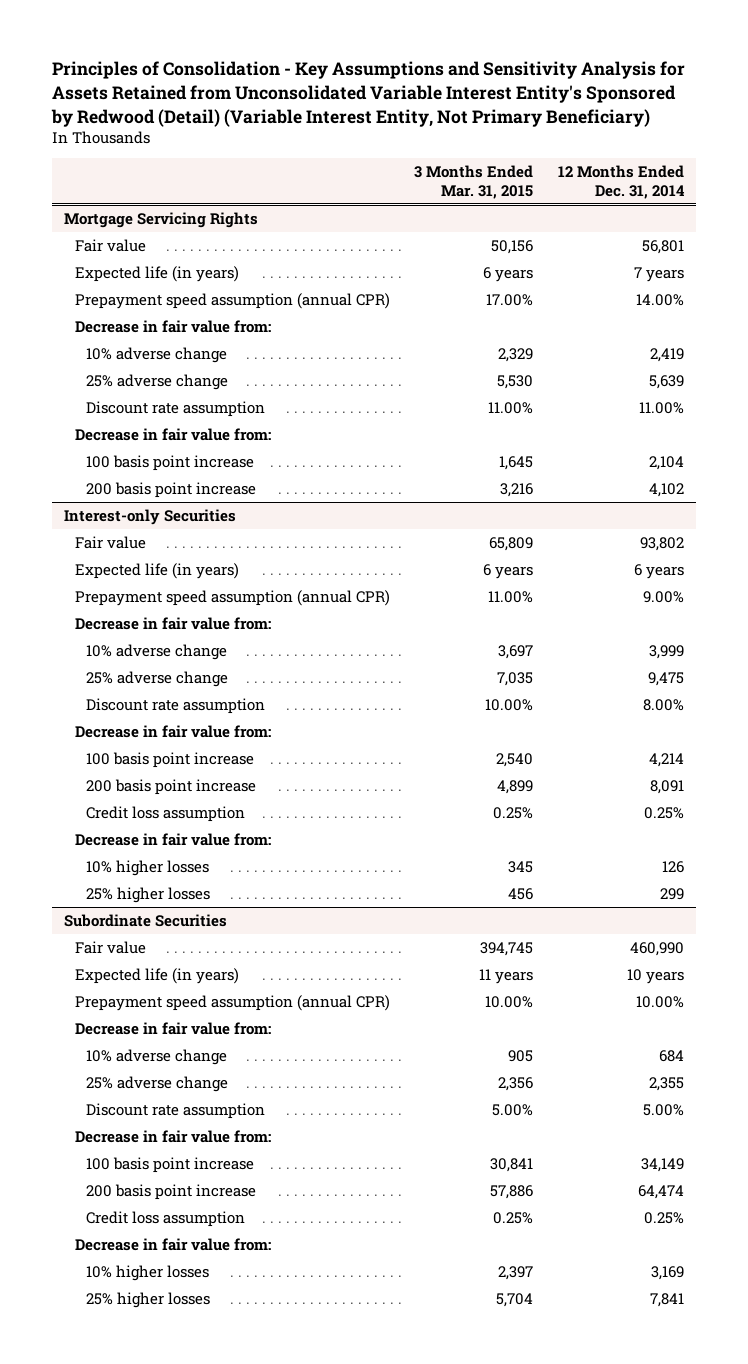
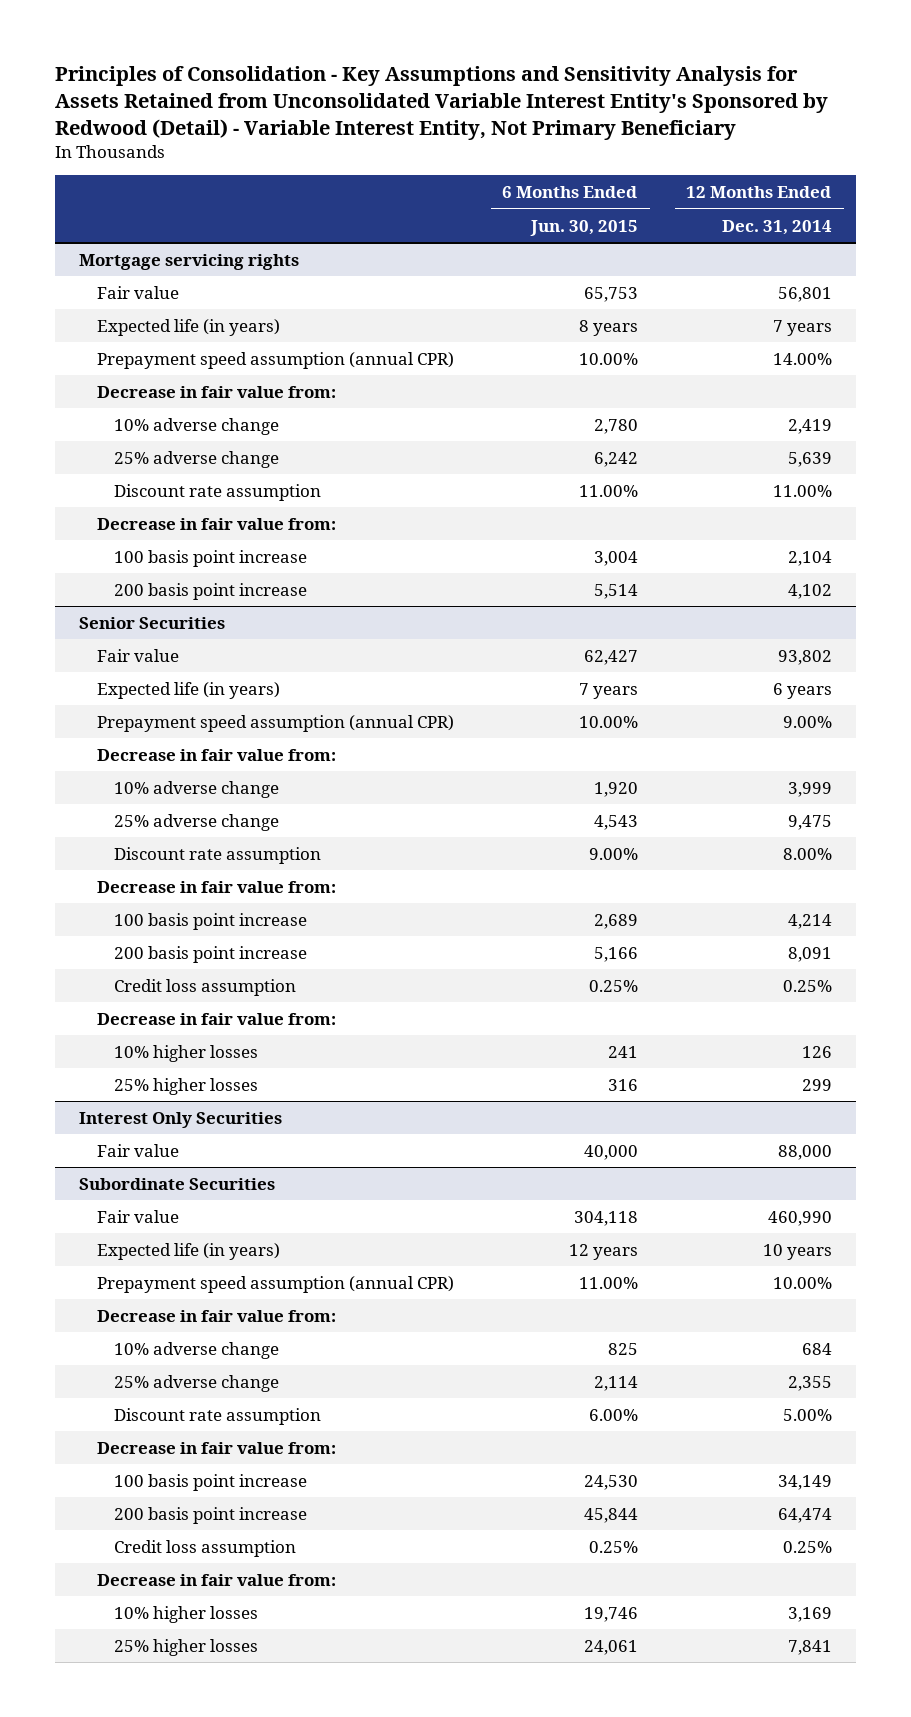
- Principles of Consolidation - Key Assumptions and Sensitivity Analysis for Assets Retained from Unconsolidated Variable Interest Entity's Sponsored by Redwood (Detail) (Variable Interest Entity, Not Primary Beneficiary)
+ Principles of Consolidation - Key Assumptions and Sensitivity Analysis for Assets Retained from Unconsolidated Variable Interest Entity's Sponsored by Redwood (Detail) - Variable Interest Entity, Not Primary Beneficiary
- | 3 Months Ended Mar. 31, 2015 | 12 Months Ended Dec. 31, 2014
+ | 6 Months Ended Jun. 30, 2015 | 12 Months Ended Dec. 31, 2014
- Mortgage Servicing Rights
+ Mortgage servicing rights
- Interest-only Securities
+ Senior Securities
+ Interest Only Securities
+ Fair value | 40,000 | 88,000

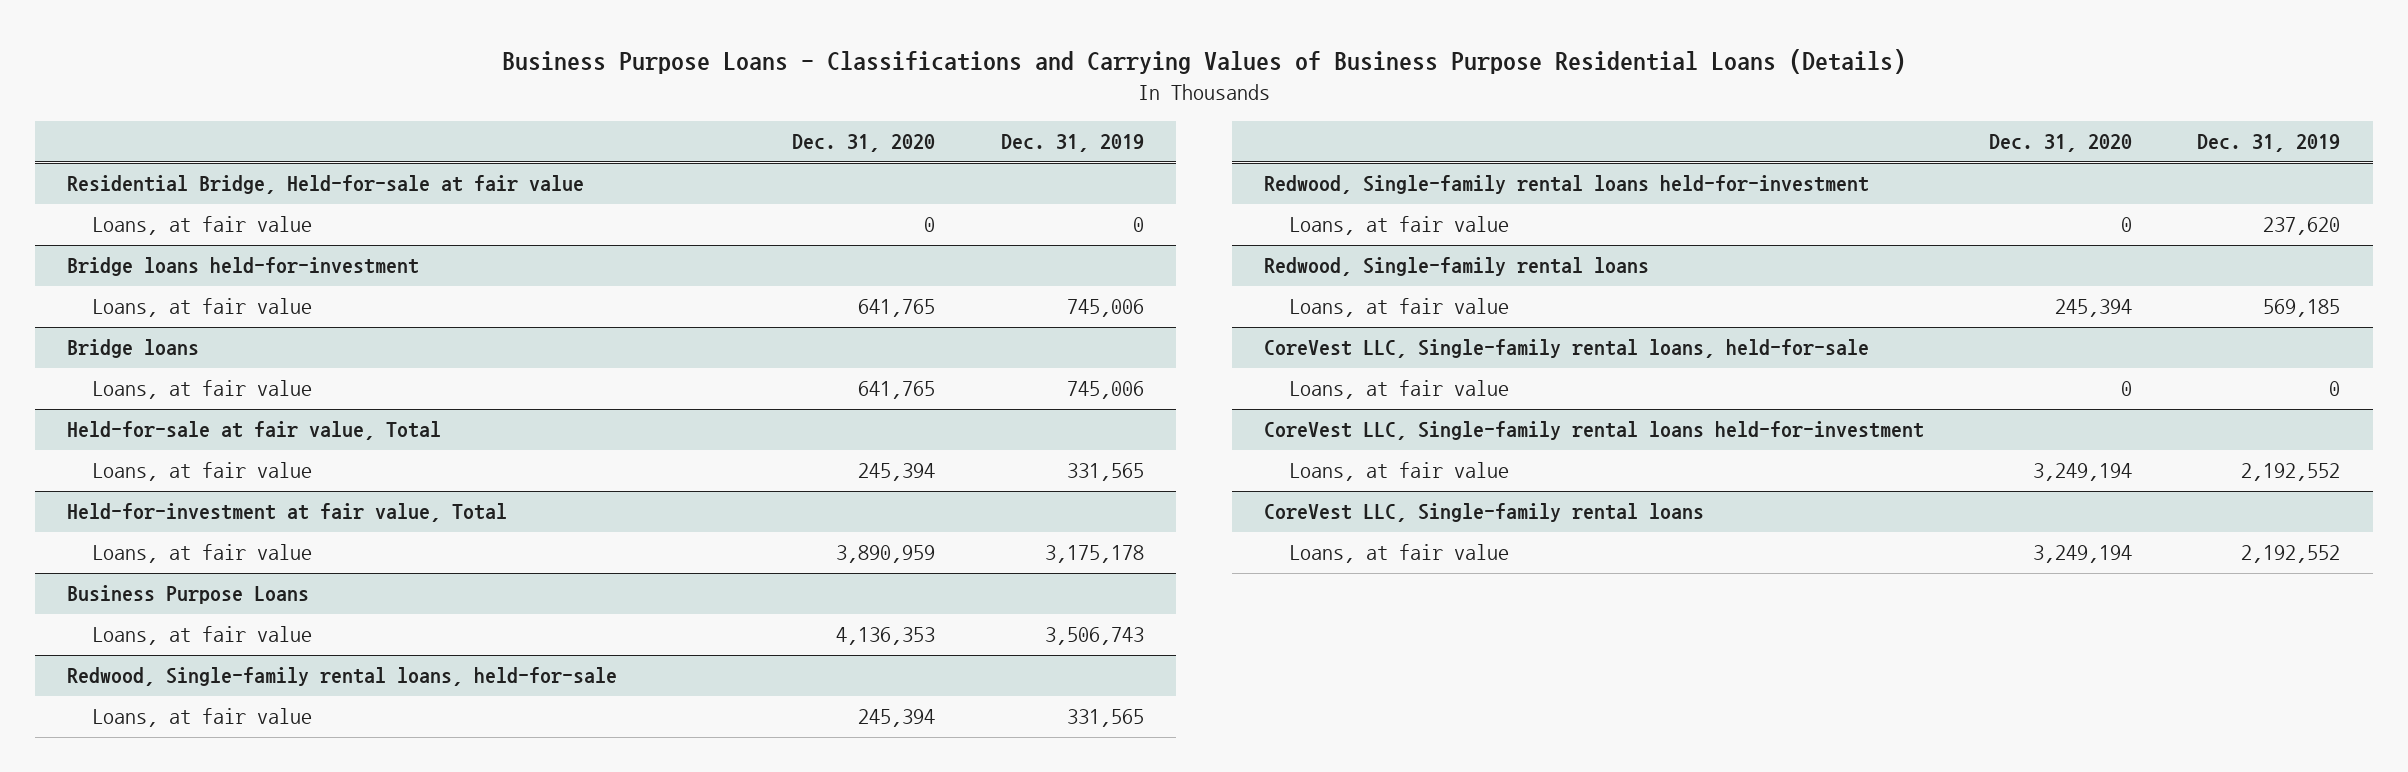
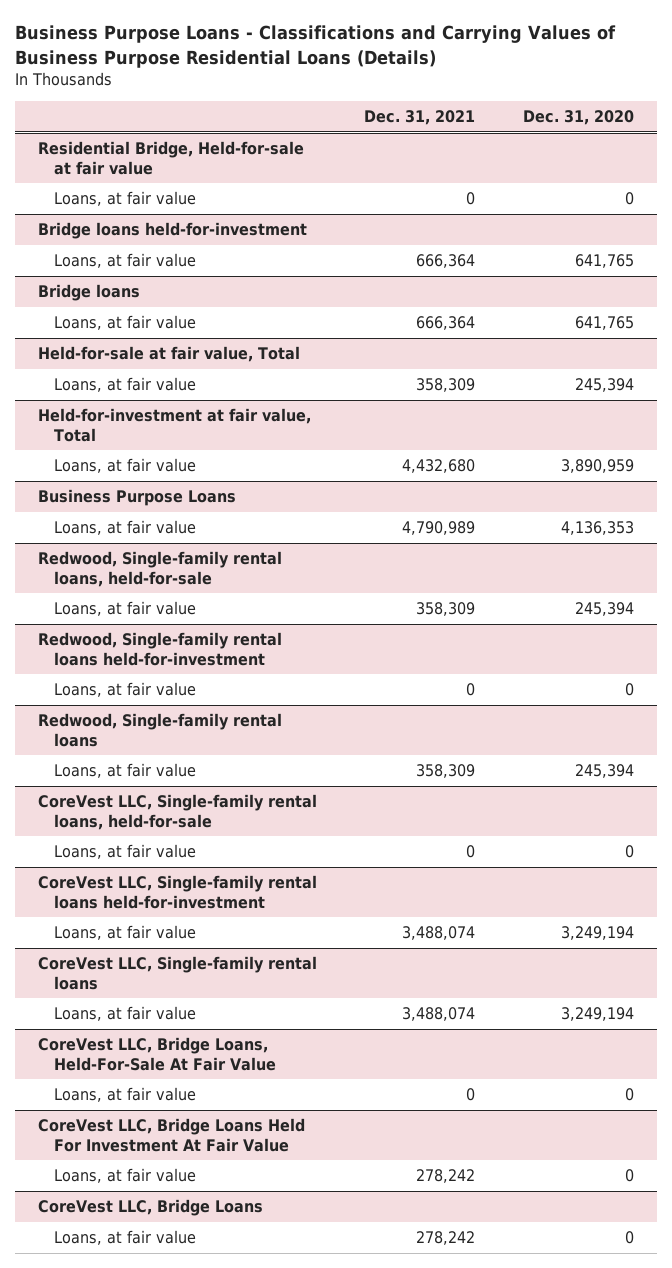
- | Dec. 31, 2020 | Dec. 31, 2019
+ | Dec. 31, 2021 | Dec. 31, 2020
+ CoreVest LLC, Bridge Loans, Held-For-Sale At Fair Value
+ Loans, at fair value | 0 | 0
+ CoreVest LLC, Bridge Loans Held For Investment At Fair Value
+ Loans, at fair value | 278,242 | 0
+ CoreVest LLC, Bridge Loans
+ Loans, at fair value | 278,242 | 0

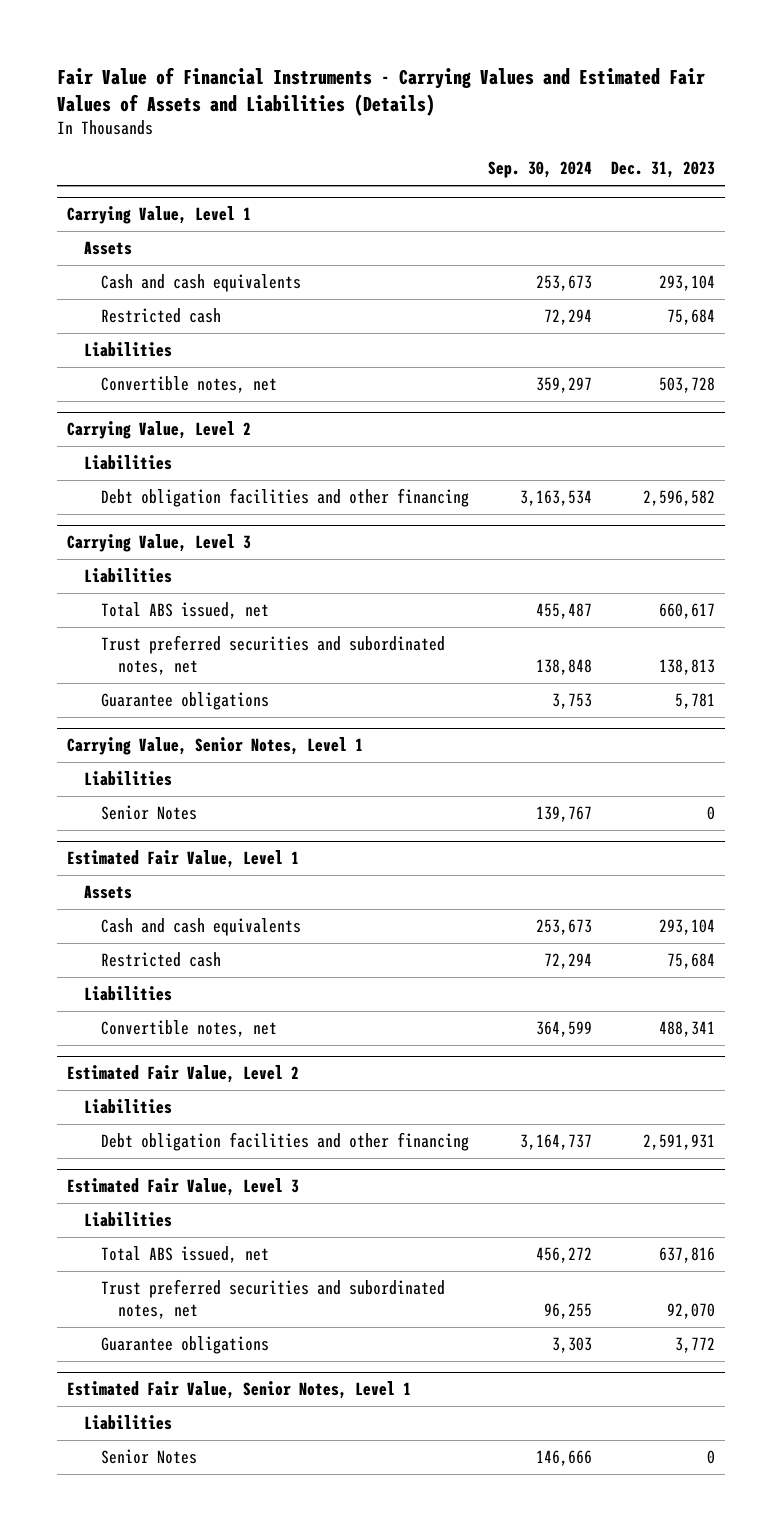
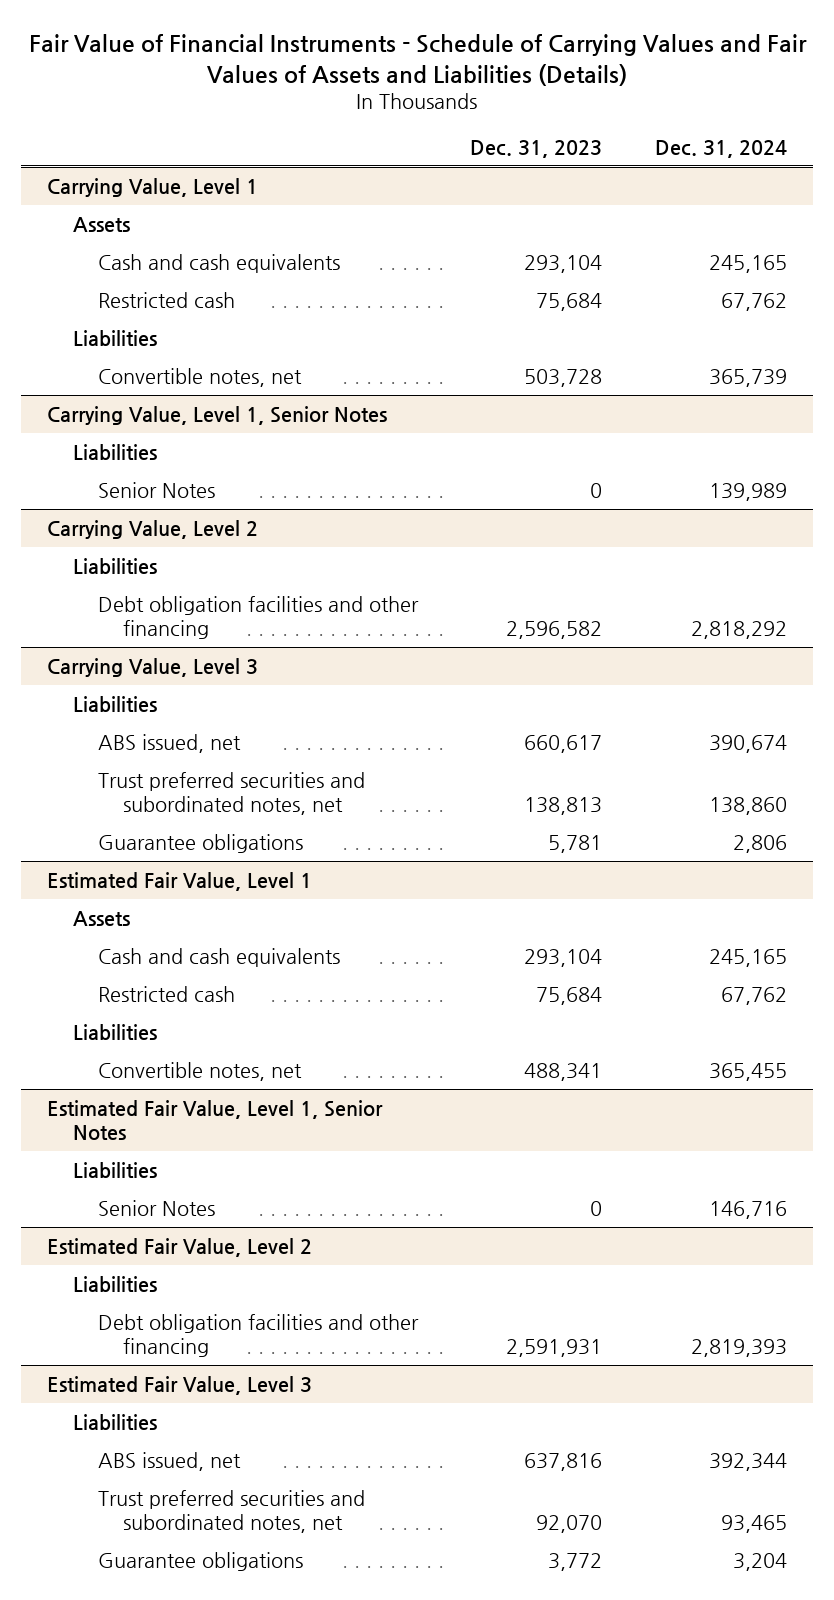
- Fair Value of Financial Instruments - Carrying Values and Estimated Fair Values of Assets and Liabilities (Details)
+ Fair Value of Financial Instruments - Schedule of Carrying Values and Fair Values of Assets and Liabilities (Details)
- | Sep. 30, 2024 | Dec. 31, 2023
+ | Dec. 31, 2023 | Dec. 31, 2024
+ Carrying Value, Level 1, Senior Notes
+ Liabilities
+ Senior Notes | 0 | 139,989
@ Carrying Value, Level 3
- Total ABS issued, net | 455,487 | 660,617
+ ABS issued, net | 660,617 | 390,674
- Carrying Value, Senior Notes, Level 1
- Liabilities
- Senior Notes | 139,767 | 0
+ Estimated Fair Value, Level 1, Senior Notes
+ Liabilities
+ Senior Notes | 0 | 146,716
@ Estimated Fair Value, Level 3
- Total ABS issued, net | 456,272 | 637,816
+ ABS issued, net | 637,816 | 392,344
- Estimated Fair Value, Senior Notes, Level 1
- Liabilities
- Senior Notes | 146,666 | 0

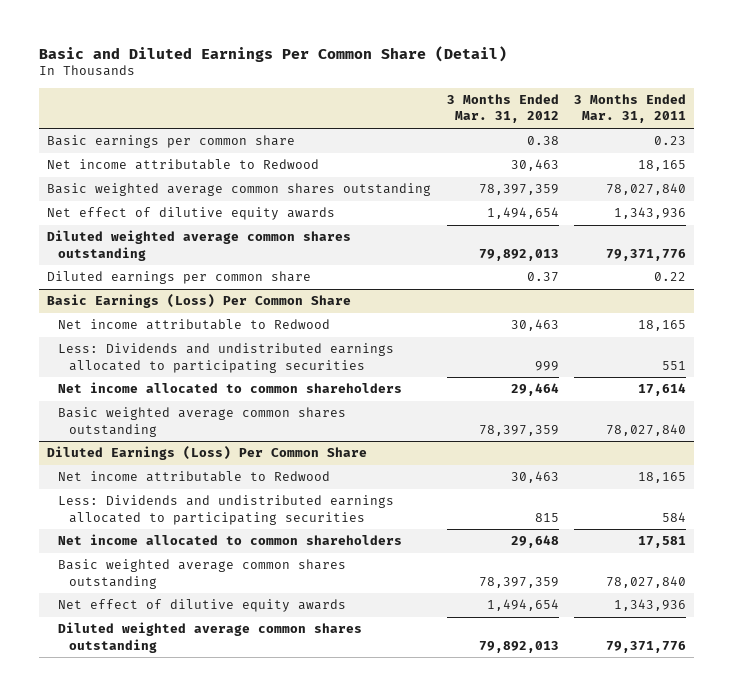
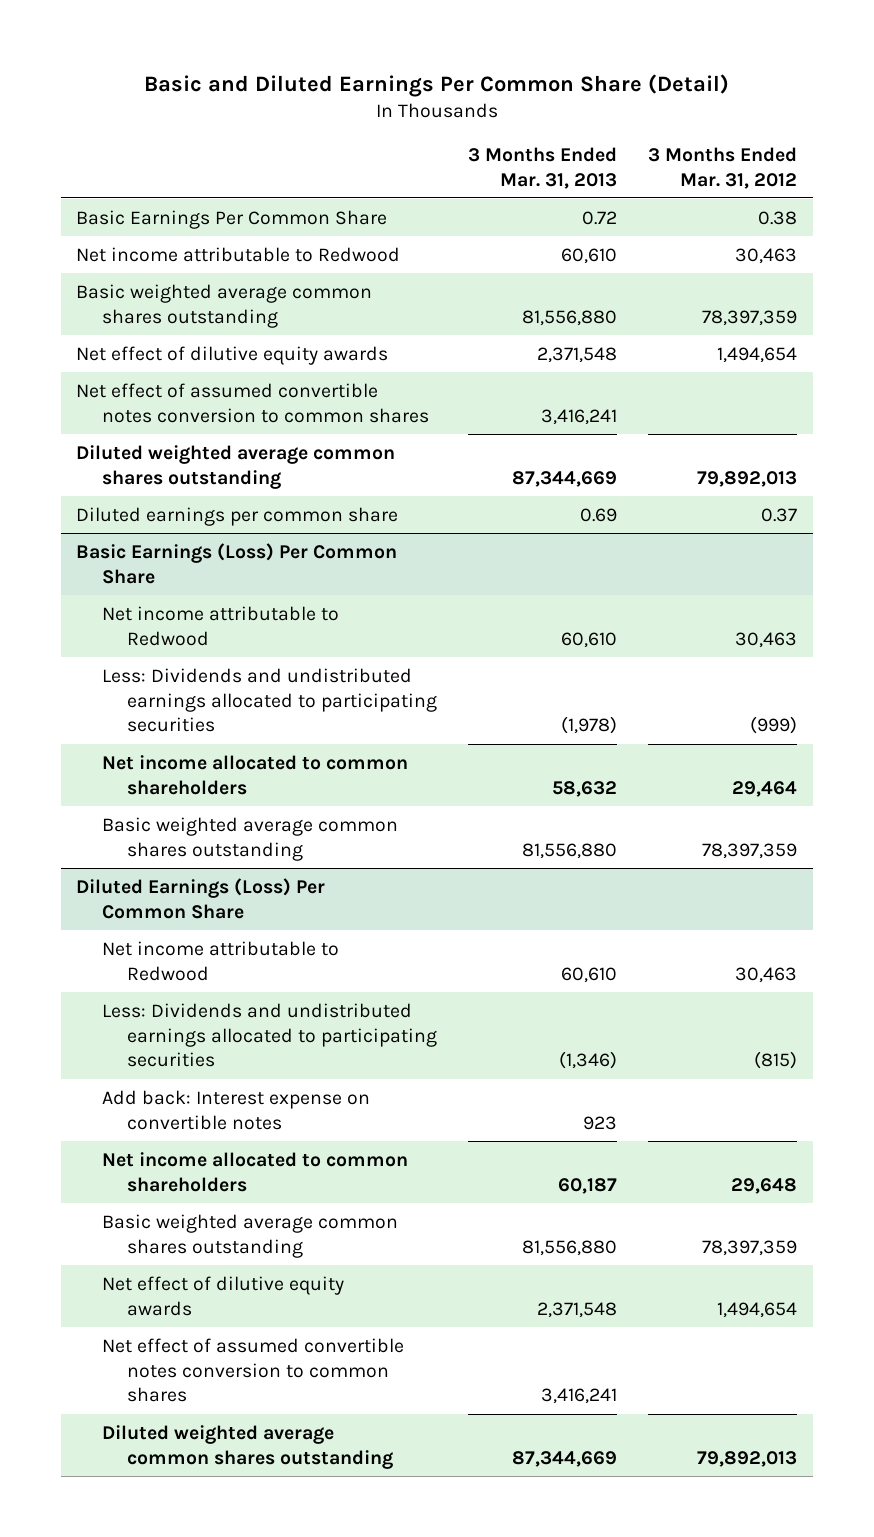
- | 3 Months Ended Mar. 31, 2012 | 3 Months Ended Mar. 31, 2011
+ | 3 Months Ended Mar. 31, 2013 | 3 Months Ended Mar. 31, 2012
- Basic earnings per common share | 0.38 | 0.23
+ Basic Earnings Per Common Share | 0.72 | 0.38
+ Net effect of assumed convertible notes conversion to common shares | 3,416,241 |
@ Basic Earnings (Loss) Per Common Share
- Less: Dividends and undistributed earnings allocated to participating securities | 999 | 551
+ Less: Dividends and undistributed earnings allocated to participating securities | (1,978) | (999)
@ Diluted Earnings (Loss) Per Common Share
- Less: Dividends and undistributed earnings allocated to participating securities | 815 | 584
+ Less: Dividends and undistributed earnings allocated to participating securities | (1,346) | (815)
+ Add back: Interest expense on convertible notes | 923 |
+ Net effect of assumed convertible notes conversion to common shares | 3,416,241 |

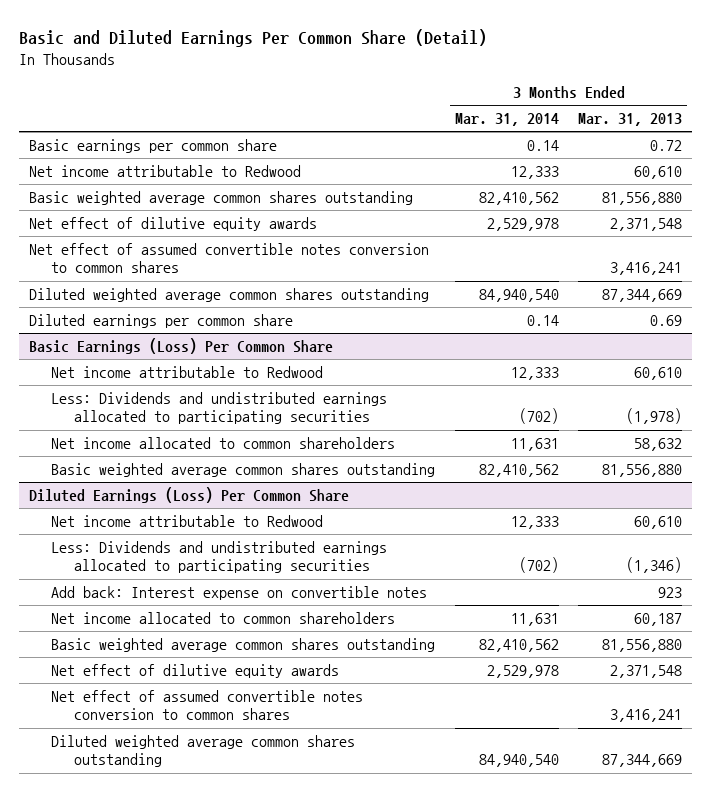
- | 3 Months Ended Mar. 31, 2013 | 3 Months Ended Mar. 31, 2012
+ | 3 Months Ended Mar. 31, 2014 | 3 Months Ended Mar. 31, 2013
- Basic Earnings Per Common Share | 0.72 | 0.38
+ Basic earnings per common share | 0.14 | 0.72

